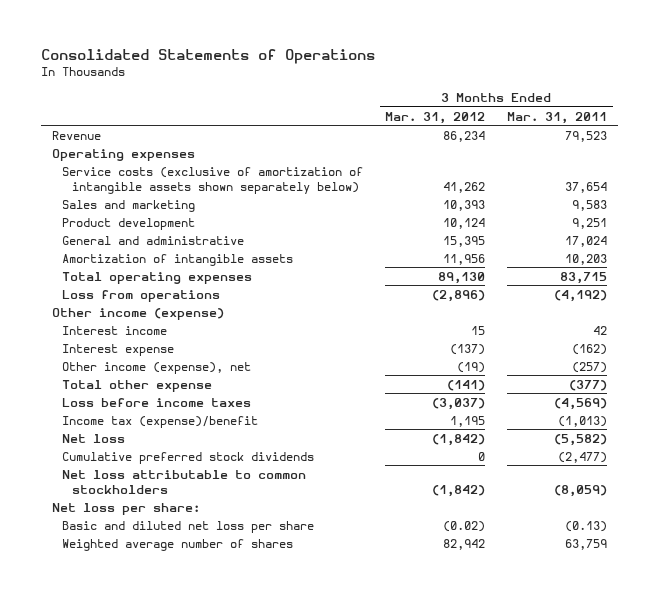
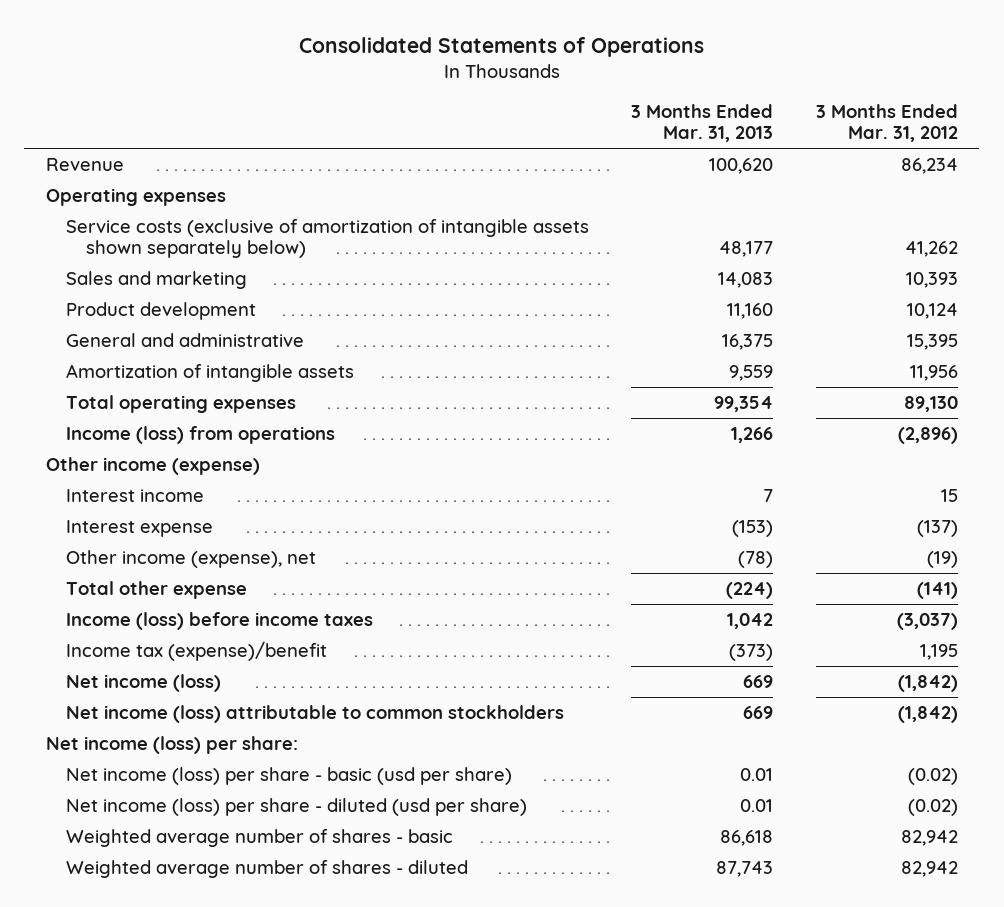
- | 3 Months Ended Mar. 31, 2012 | 3 Months Ended Mar. 31, 2011
+ | 3 Months Ended Mar. 31, 2013 | 3 Months Ended Mar. 31, 2012
- Loss from operations | (2,896) | (4,192)
+ Income (loss) from operations | 1,266 | (2,896)
- Loss before income taxes | (3,037) | (4,569)
+ Income (loss) before income taxes | 1,042 | (3,037)
- Net loss | (1,842) | (5,582)
- Cumulative preferred stock dividends | 0 | (2,477)
- Net loss attributable to common stockholders | (1,842) | (8,059)
- Net loss per share:
- Basic and diluted net loss per share | (0.02) | (0.13)
- Weighted average number of shares | 82,942 | 63,759
+ Net income (loss) | 669 | (1,842)
+ Net income (loss) attributable to common stockholders | 669 | (1,842)
+ Net income (loss) per share:
+ Net income (loss) per share - basic (usd per share) | 0.01 | (0.02)
+ Net income (loss) per share - diluted (usd per share) | 0.01 | (0.02)
+ Weighted average number of shares - basic | 86,618 | 82,942
+ Weighted average number of shares - diluted | 87,743 | 82,942

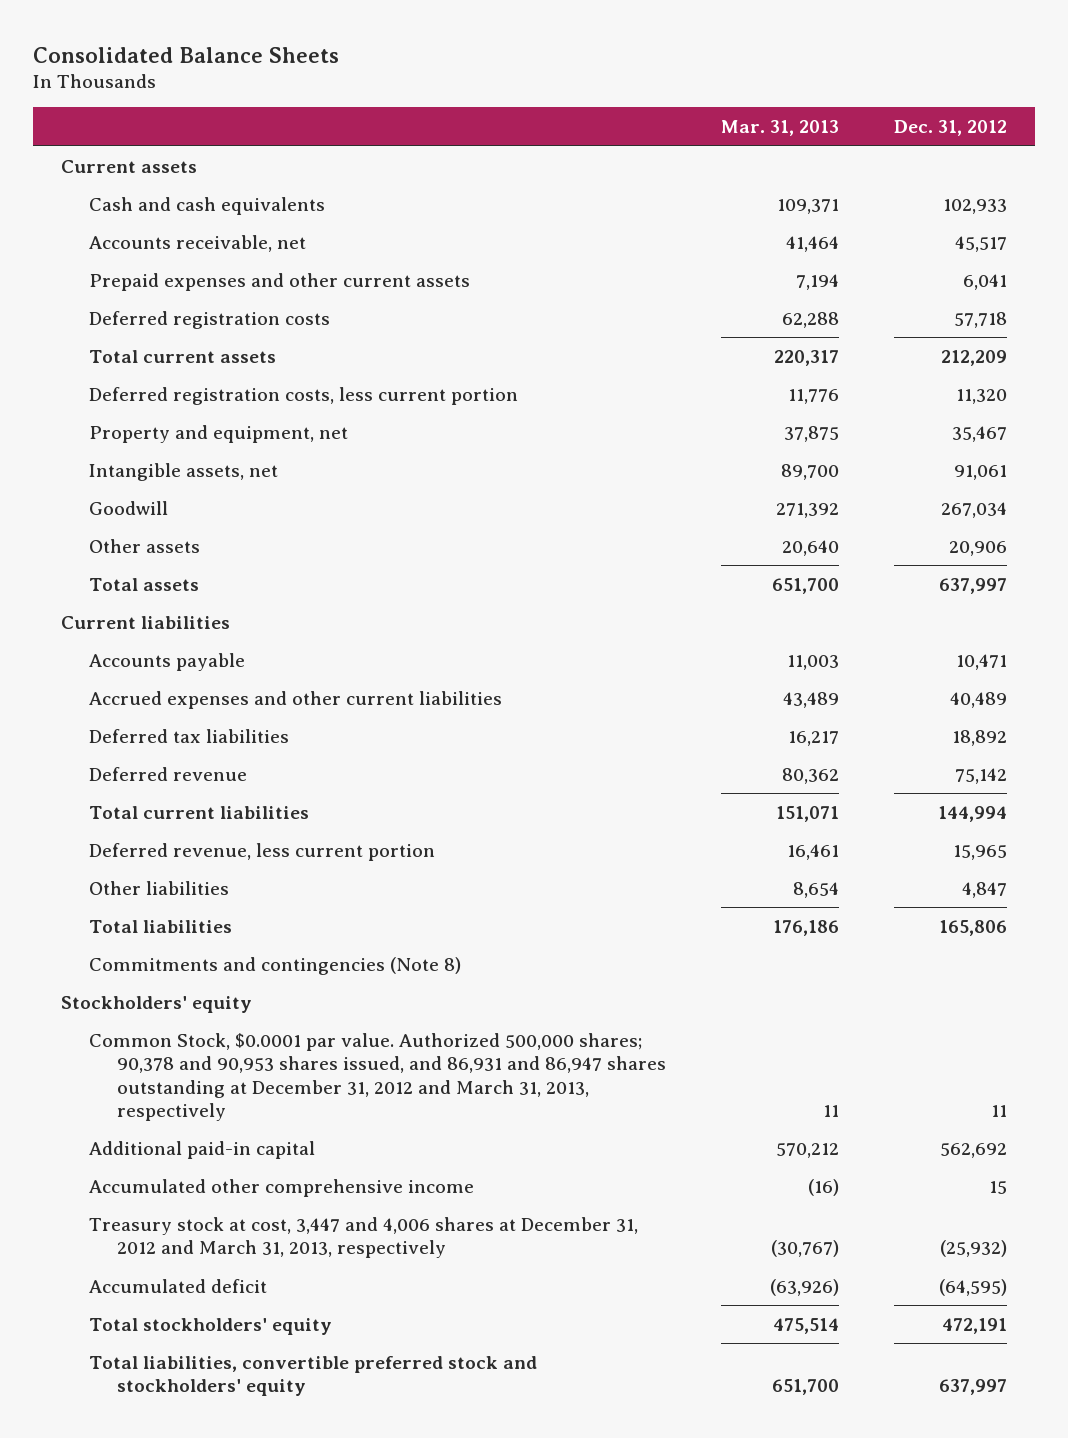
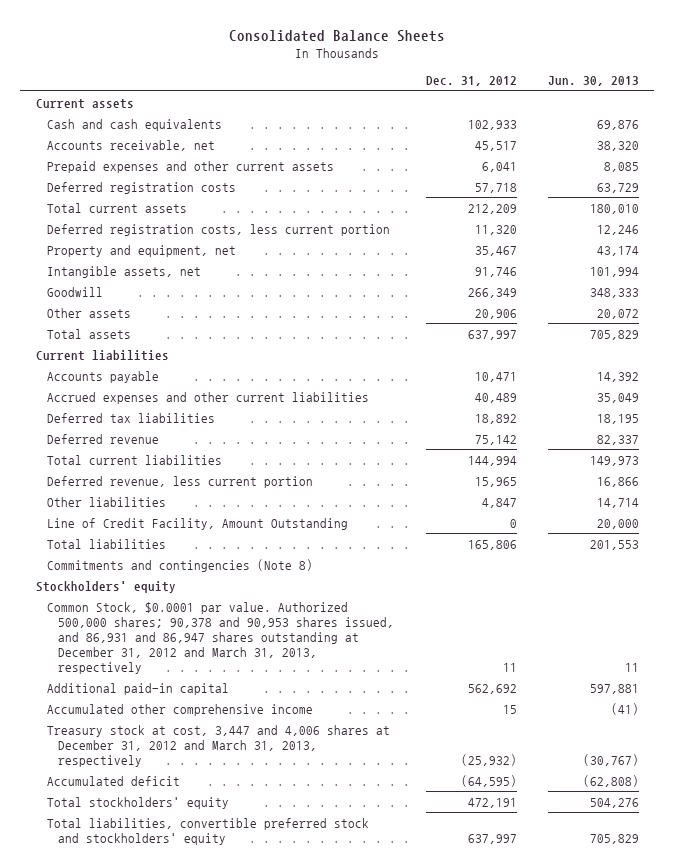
- | Mar. 31, 2013 | Dec. 31, 2012
+ | Dec. 31, 2012 | Jun. 30, 2013
- Intangible assets, net | 89,700 | 91,061
- Goodwill | 271,392 | 267,034
+ Intangible assets, net | 91,746 | 101,994
+ Goodwill | 266,349 | 348,333
+ Line of Credit Facility, Amount Outstanding | 0 | 20,000

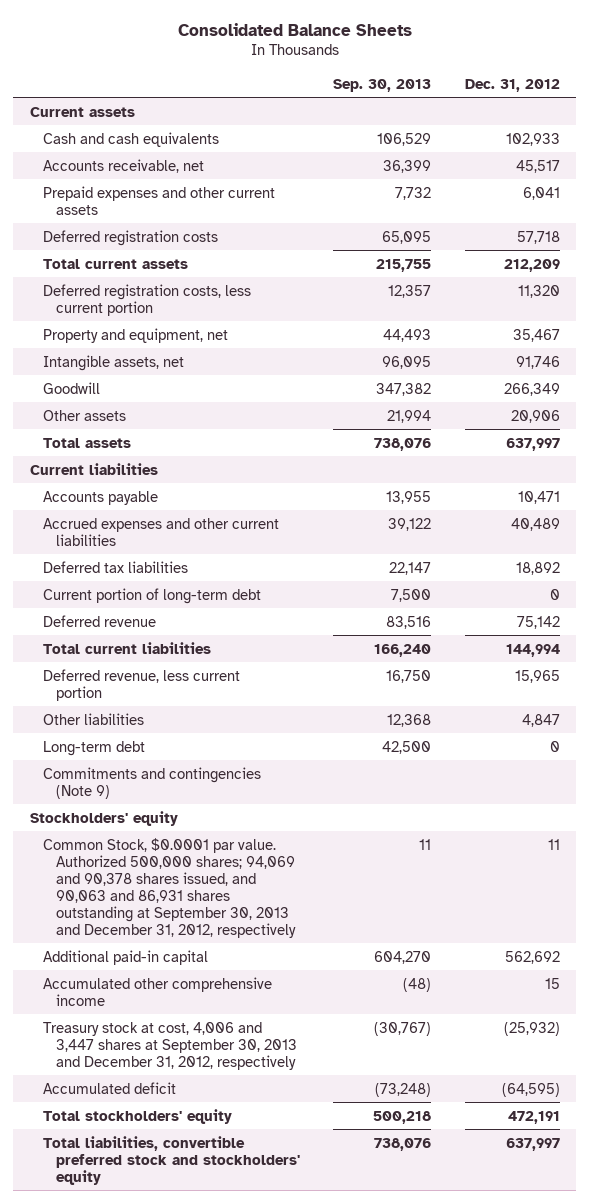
- | Dec. 31, 2012 | Jun. 30, 2013
+ | Sep. 30, 2013 | Dec. 31, 2012
+ Current portion of long-term debt | 7,500 | 0
- Line of Credit Facility, Amount Outstanding | 0 | 20,000
- Total liabilities | 165,806 | 201,553
- Commitments and contingencies (Note 8)
+ Long-term debt | 42,500 | 0
+ Commitments and contingencies (Note 9)
- Common Stock, $0.0001 par value. Authorized 500,000 shares; 90,378 and 90,953 shares issued, and 86,931 and 86,947 shares outstanding at December 31, 2012 and March 31, 2013, respectively | 11 | 11
+ Common Stock, $0.0001 par value. Authorized 500,000 shares; 94,069 and 90,378 shares issued, and 90,063 and 86,931 shares outstanding at September 30, 2013 and December 31, 2012, respectively | 11 | 11
- Treasury stock at cost, 3,447 and 4,006 shares at December 31, 2012 and March 31, 2013, respectively | (25,932) | (30,767)
+ Treasury stock at cost, 4,006 and 3,447 shares at September 30, 2013 and December 31, 2012, respectively | (30,767) | (25,932)

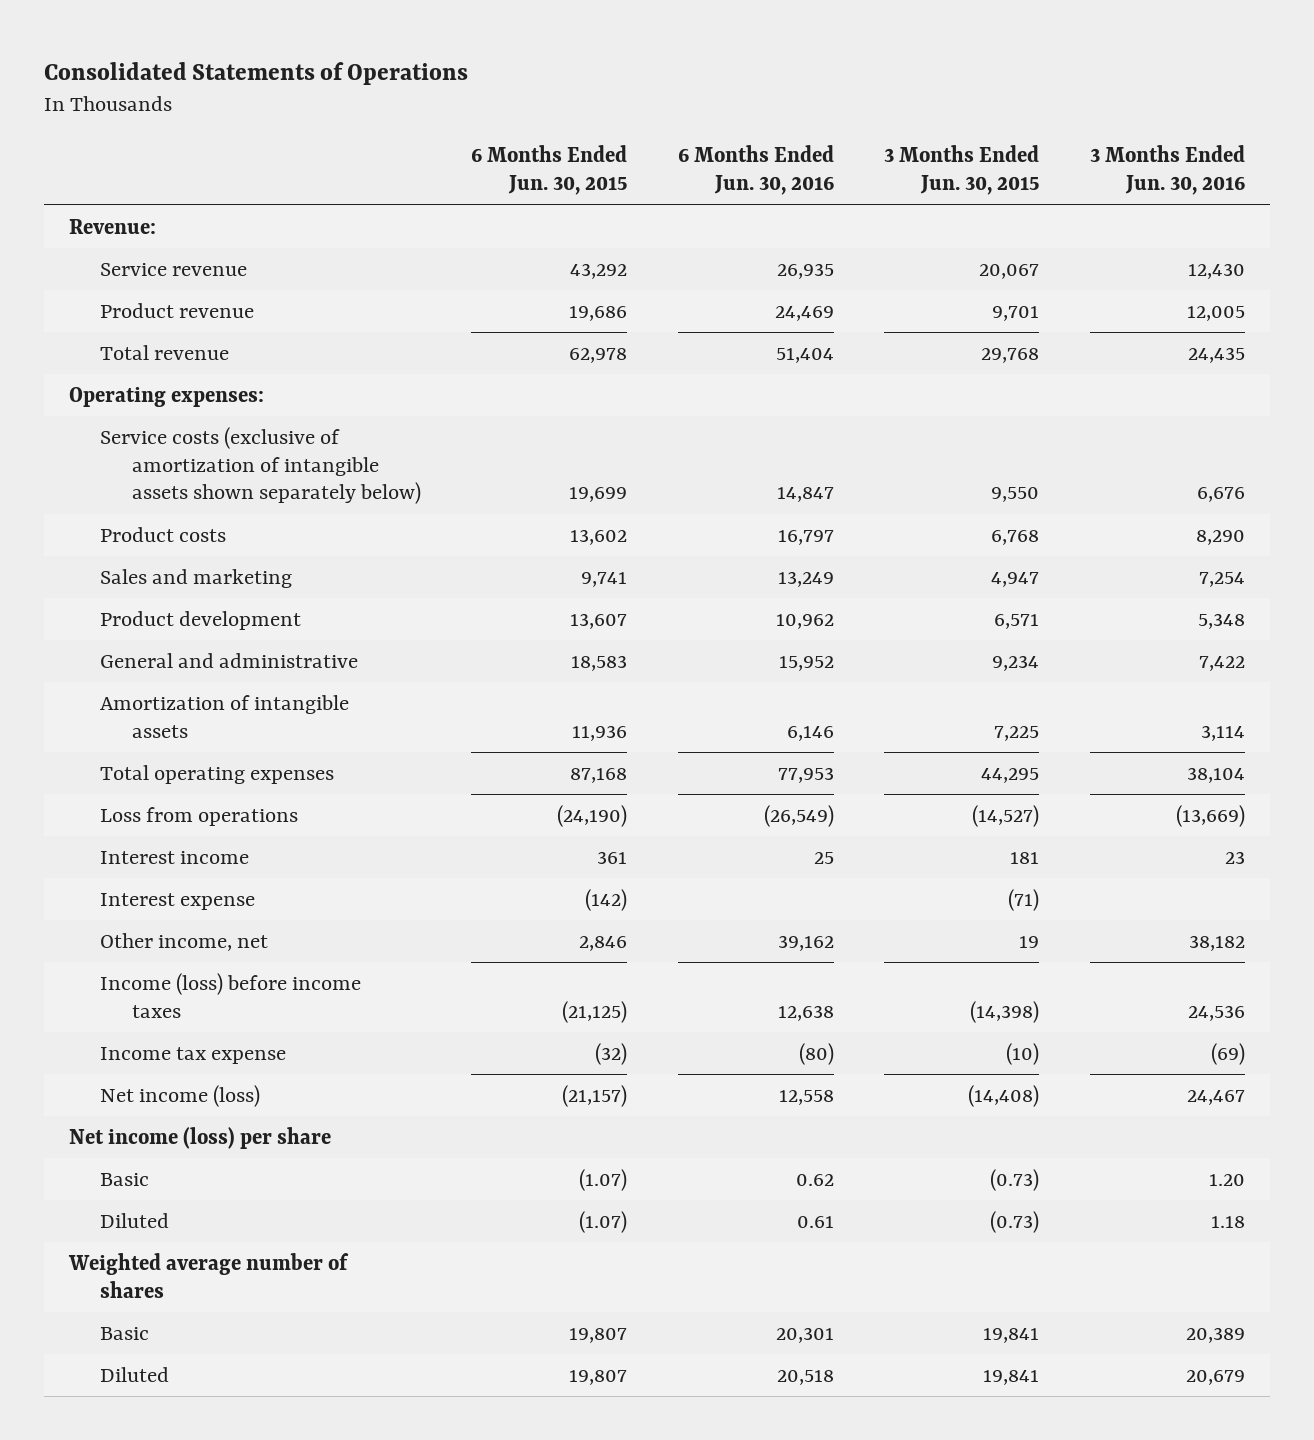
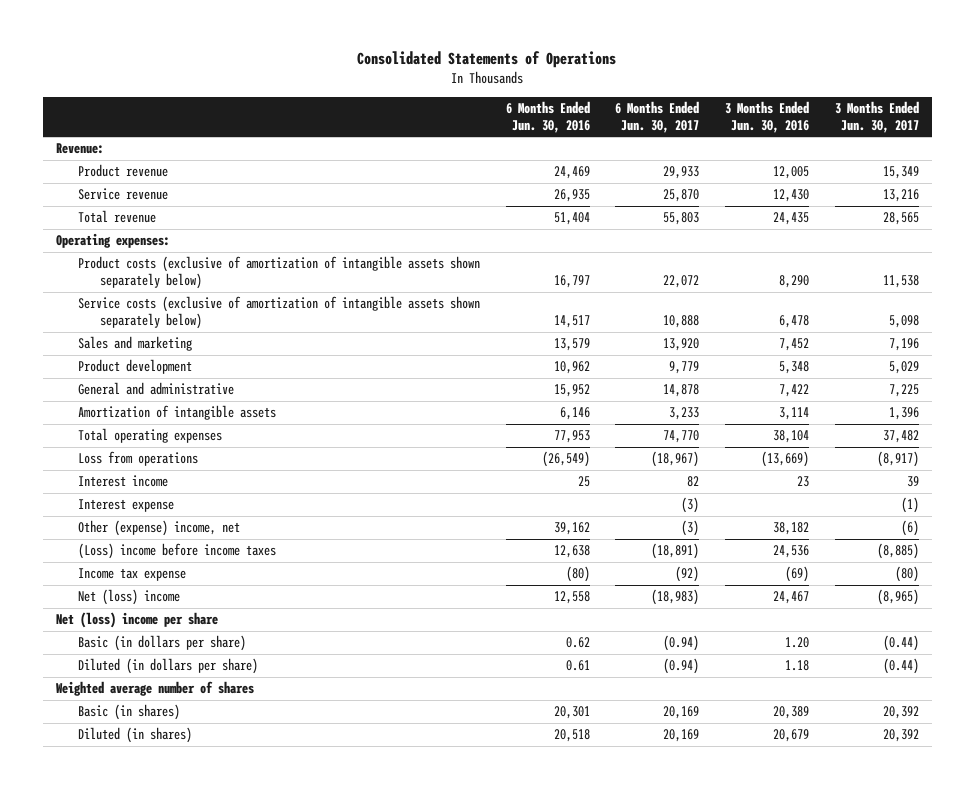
- | 6 Months Ended Jun. 30, 2015 | 6 Months Ended Jun. 30, 2016 | 3 Months Ended Jun. 30, 2015 | 3 Months Ended Jun. 30, 2016
+ | 6 Months Ended Jun. 30, 2016 | 6 Months Ended Jun. 30, 2017 | 3 Months Ended Jun. 30, 2016 | 3 Months Ended Jun. 30, 2017
moved down: Service revenue | 26,935 | 25,870 | 12,430 | 13,216
- Service costs (exclusive of amortization of intangible assets shown separately below) | 19,699 | 14,847 | 9,550 | 6,676
- Product costs | 13,602 | 16,797 | 6,768 | 8,290
- Sales and marketing | 9,741 | 13,249 | 4,947 | 7,254
+ Product costs (exclusive of amortization of intangible assets shown separately below) | 16,797 | 22,072 | 8,290 | 11,538
+ Service costs (exclusive of amortization of intangible assets shown separately below) | 14,517 | 10,888 | 6,478 | 5,098
+ Sales and marketing | 13,579 | 13,920 | 7,452 | 7,196
- Other income, net | 2,846 | 39,162 | 19 | 38,182
- Income (loss) before income taxes | (21,125) | 12,638 | (14,398) | 24,536
+ Other (expense) income, net | 39,162 | (3) | 38,182 | (6)
+ (Loss) income before income taxes | 12,638 | (18,891) | 24,536 | (8,885)
- Net income (loss) | (21,157) | 12,558 | (14,408) | 24,467
- Net income (loss) per share
- Basic | (1.07) | 0.62 | (0.73) | 1.20
- Diluted | (1.07) | 0.61 | (0.73) | 1.18
+ Net (loss) income | 12,558 | (18,983) | 24,467 | (8,965)
+ Net (loss) income per share
+ Basic (in dollars per share) | 0.62 | (0.94) | 1.20 | (0.44)
+ Diluted (in dollars per share) | 0.61 | (0.94) | 1.18 | (0.44)
- Basic | 19,807 | 20,301 | 19,841 | 20,389
- Diluted | 19,807 | 20,518 | 19,841 | 20,679
+ Basic (in shares) | 20,301 | 20,169 | 20,389 | 20,392
+ Diluted (in shares) | 20,518 | 20,169 | 20,679 | 20,392

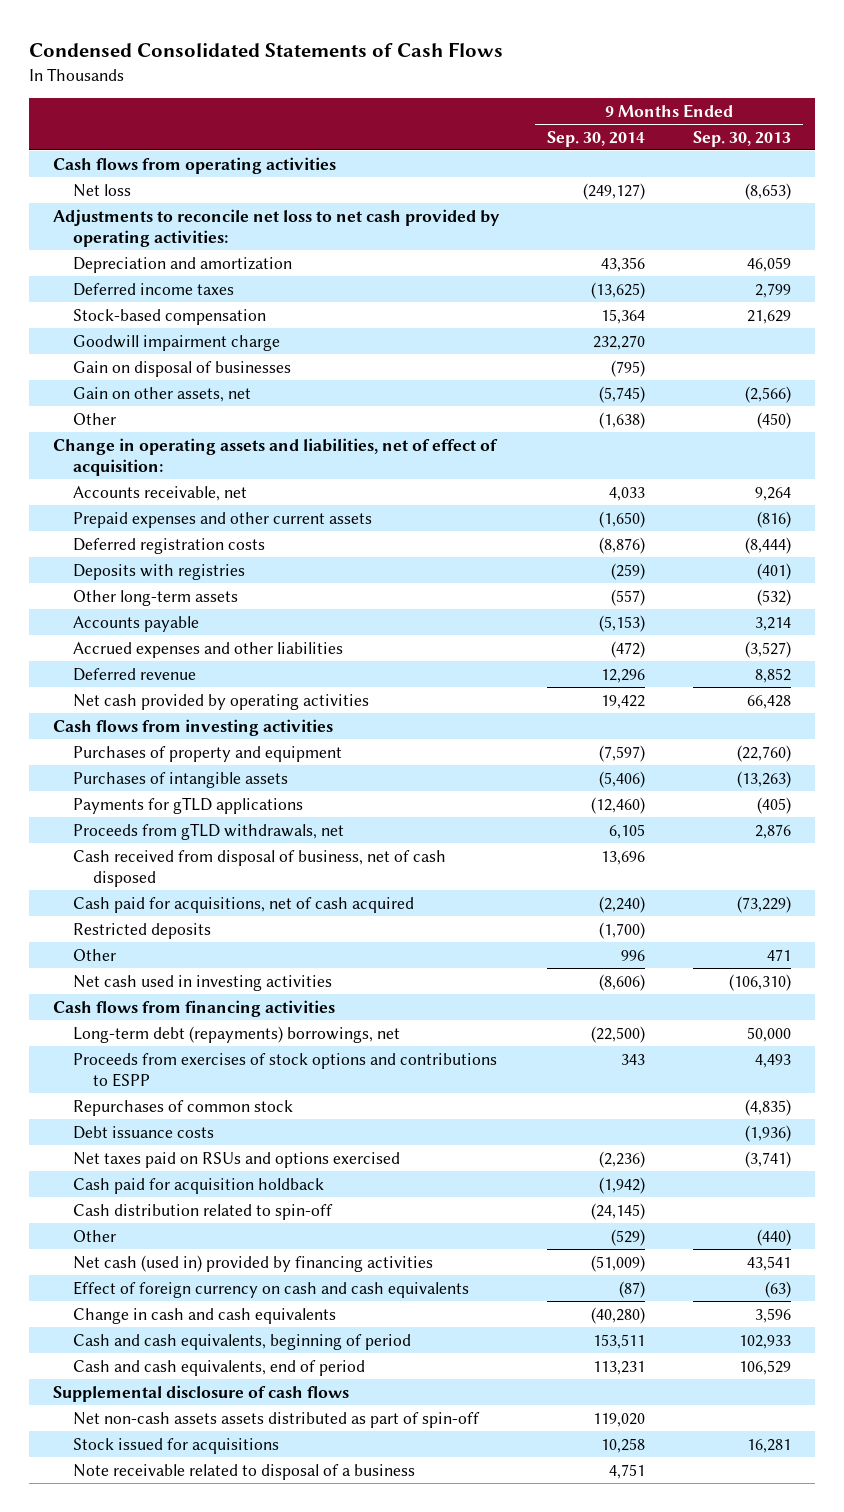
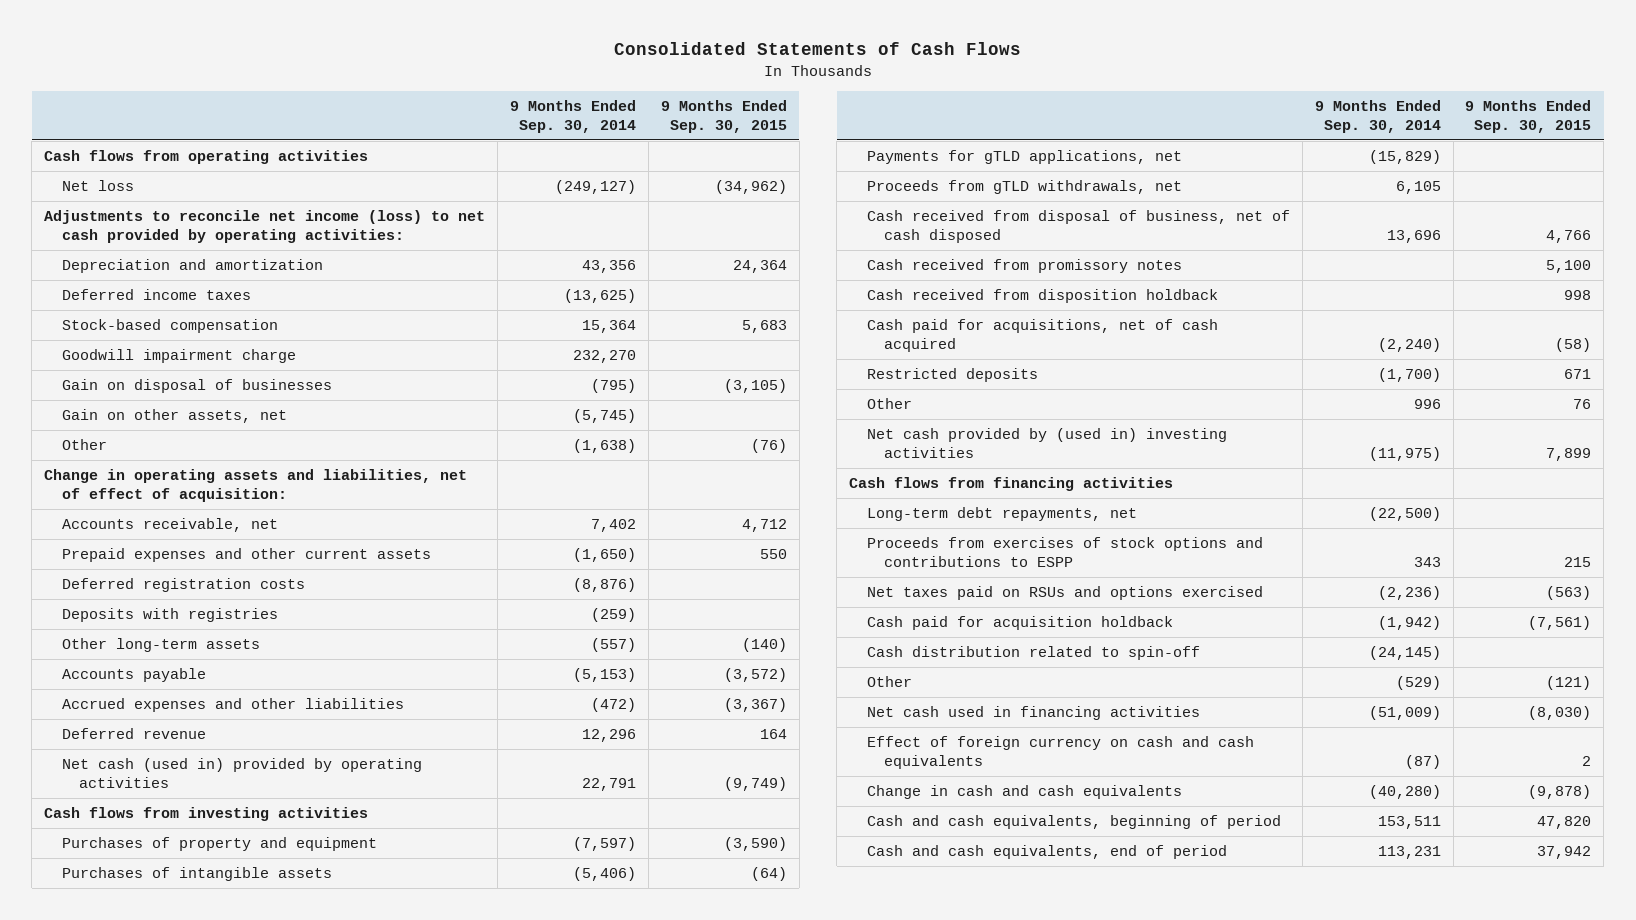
- Condensed Consolidated Statements of Cash Flows
+ Consolidated Statements of Cash Flows
- | 9 Months Ended Sep. 30, 2014 | 9 Months Ended Sep. 30, 2013
+ | 9 Months Ended Sep. 30, 2014 | 9 Months Ended Sep. 30, 2015
- Adjustments to reconcile net loss to net cash provided by operating activities:
+ Adjustments to reconcile net income (loss) to net cash provided by operating activities:
- Accounts receivable, net | 4,033 | 9,264
+ Accounts receivable, net | 7,402 | 4,712
- Net cash provided by operating activities | 19,422 | 66,428
+ Net cash (used in) provided by operating activities | 22,791 | (9,749)
- Payments for gTLD applications | (12,460) | (405)
+ Payments for gTLD applications, net | (15,829) |
+ Cash received from promissory notes | | 5,100
+ Cash received from disposition holdback | | 998
- Net cash used in investing activities | (8,606) | (106,310)
+ Net cash provided by (used in) investing activities | (11,975) | 7,899
- Long-term debt (repayments) borrowings, net | (22,500) | 50,000
+ Long-term debt repayments, net | (22,500) |
- Repurchases of common stock | | (4,835)
- Debt issuance costs | | (1,936)
- Net cash (used in) provided by financing activities | (51,009) | 43,541
+ Net cash used in financing activities | (51,009) | (8,030)
- Supplemental disclosure of cash flows
- Net non-cash assets assets distributed as part of spin-off | 119,020 |
- Stock issued for acquisitions | 10,258 | 16,281
- Note receivable related to disposal of a business | 4,751 |

